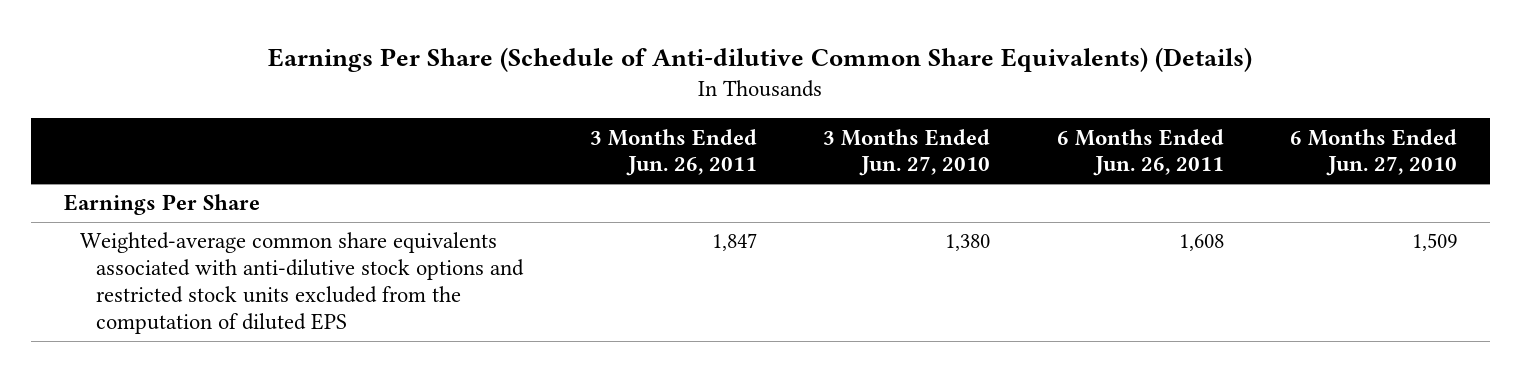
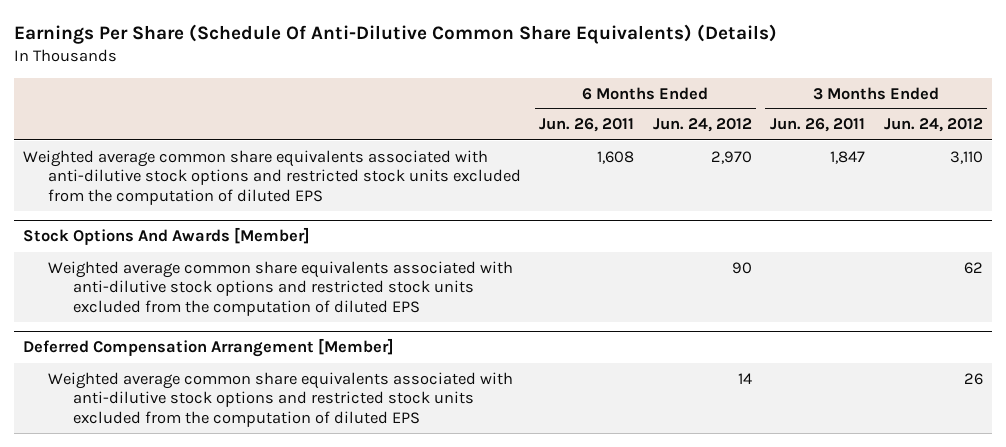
- Earnings Per Share (Schedule of Anti-dilutive Common Share Equivalents) (Details)
+ Earnings Per Share (Schedule Of Anti-Dilutive Common Share Equivalents) (Details)
- | 3 Months Ended Jun. 26, 2011 | 3 Months Ended Jun. 27, 2010 | 6 Months Ended Jun. 26, 2011 | 6 Months Ended Jun. 27, 2010
+ | 6 Months Ended Jun. 26, 2011 | 6 Months Ended Jun. 24, 2012 | 3 Months Ended Jun. 26, 2011 | 3 Months Ended Jun. 24, 2012
- Earnings Per Share
- Weighted-average common share equivalents associated with anti-dilutive stock options and restricted stock units excluded from the computation of diluted EPS | 1,847 | 1,380 | 1,608 | 1,509
+ Weighted average common share equivalents associated with anti-dilutive stock options and restricted stock units excluded from the computation of diluted EPS | 1,608 | 2,970 | 1,847 | 3,110
+ Stock Options And Awards [Member]
+ Weighted average common share equivalents associated with anti-dilutive stock options and restricted stock units excluded from the computation of diluted EPS | | 90 | | 62
+ Deferred Compensation Arrangement [Member]
+ Weighted average common share equivalents associated with anti-dilutive stock options and restricted stock units excluded from the computation of diluted EPS | | 14 | | 26

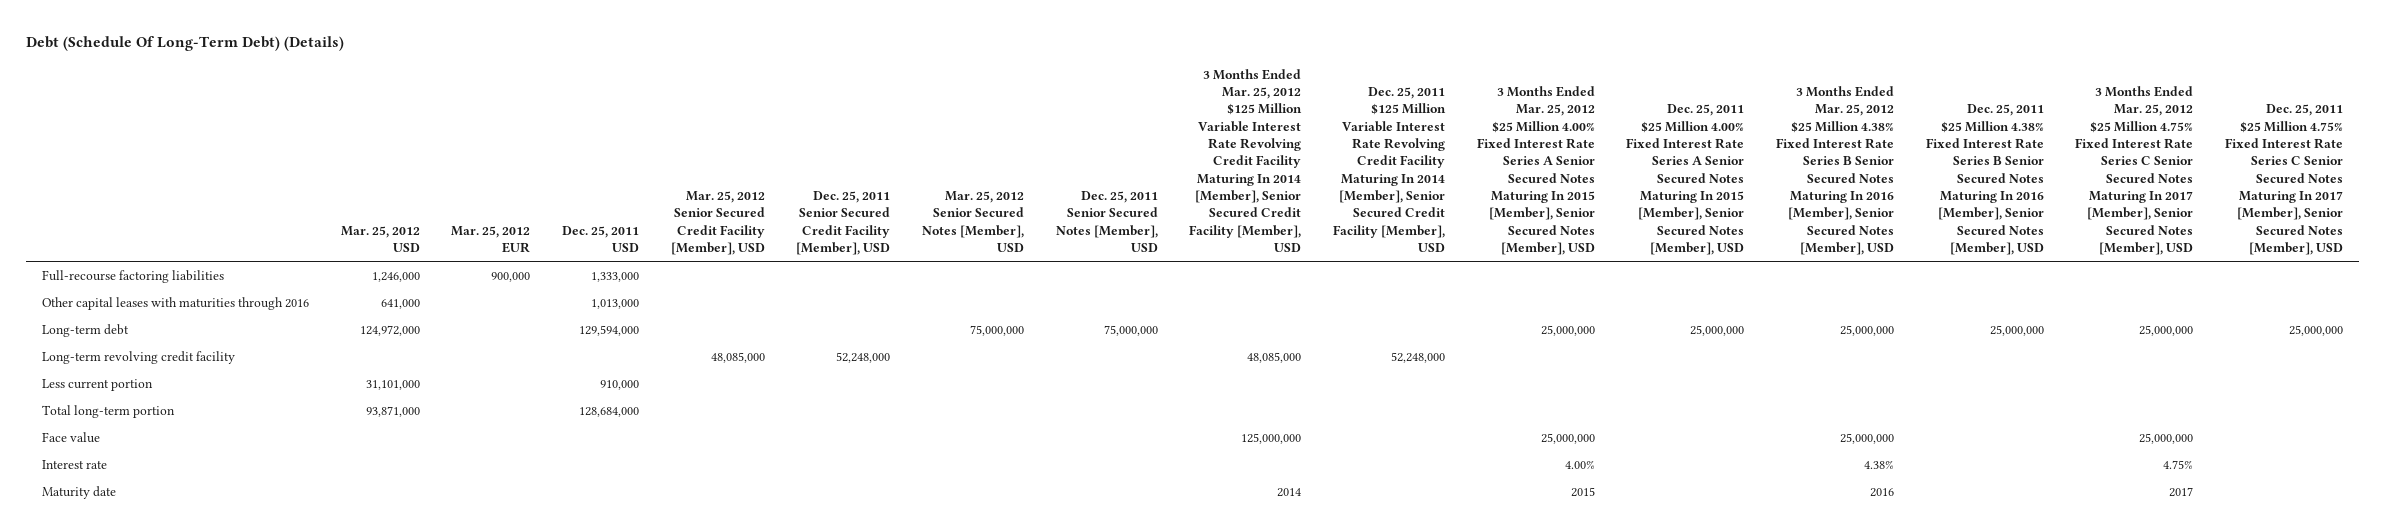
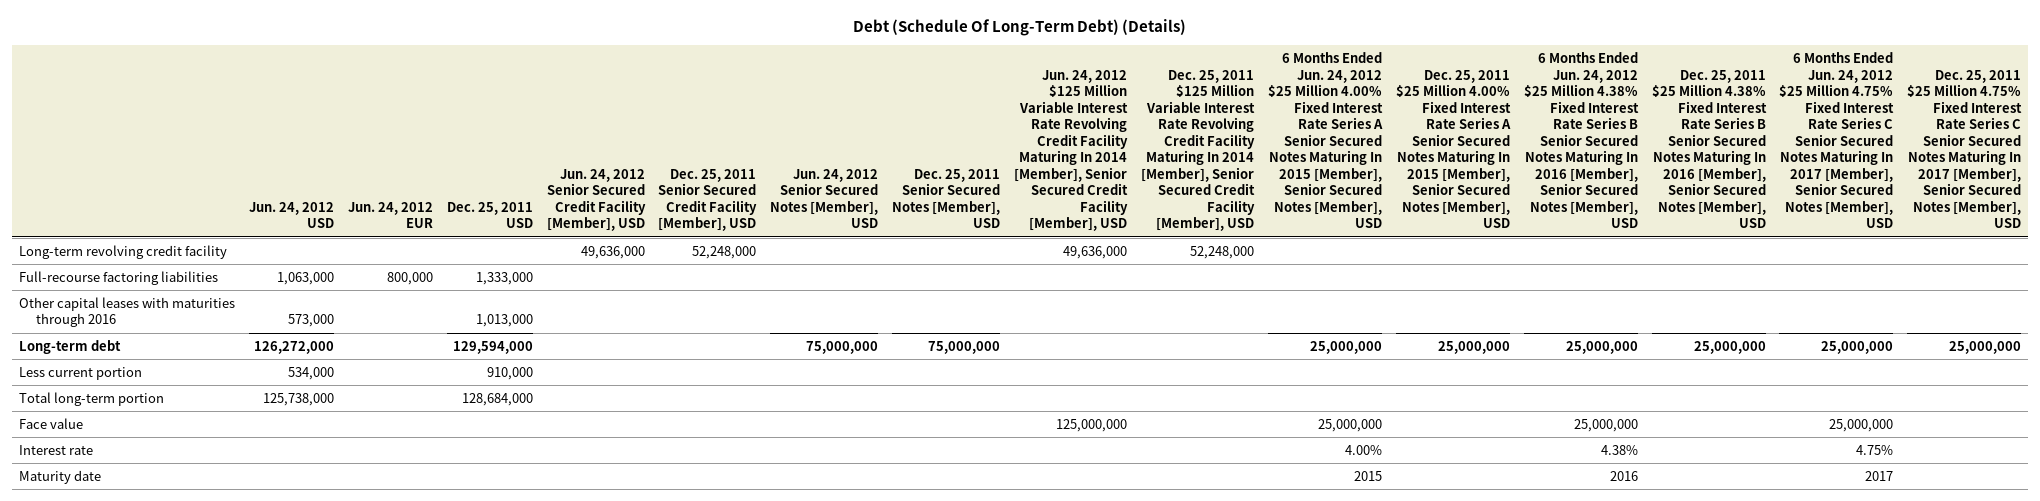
- | Mar. 25, 2012 USD | Mar. 25, 2012 EUR | Dec. 25, 2011 USD | Mar. 25, 2012 Senior Secured Credit Facility [Member], USD | Dec. 25, 2011 Senior Secured Credit Facility [Member], USD | Mar. 25, 2012 Senior Secured Notes [Member], USD | Dec. 25, 2011 Senior Secured Notes [Member], USD | 3 Months Ended Mar. 25, 2012 $125 Million Variable Interest Rate Revolving Credit Facility Maturing In 2014 [Member], Senior Secured Credit Facility [Member], USD | Dec. 25, 2011 $125 Million Variable Interest Rate Revolving Credit Facility Maturing In 2014 [Member], Senior Secured Credit Facility [Member], USD | 3 Months Ended Mar. 25, 2012 $25 Million 4.00% Fixed Interest Rate Series A Senior Secured Notes Maturing In 2015 [Member], Senior Secured Notes [Member], USD | Dec. 25, 2011 $25 Million 4.00% Fixed Interest Rate Series A Senior Secured Notes Maturing In 2015 [Member], Senior Secured Notes [Member], USD | 3 Months Ended Mar. 25, 2012 $25 Million 4.38% Fixed Interest Rate Series B Senior Secured Notes Maturing In 2016 [Member], Senior Secured Notes [Member], USD | Dec. 25, 2011 $25 Million 4.38% Fixed Interest Rate Series B Senior Secured Notes Maturing In 2016 [Member], Senior Secured Notes [Member], USD | 3 Months Ended Mar. 25, 2012 $25 Million 4.75% Fixed Interest Rate Series C Senior Secured Notes Maturing In 2017 [Member], Senior Secured Notes [Member], USD | Dec. 25, 2011 $25 Million 4.75% Fixed Interest Rate Series C Senior Secured Notes Maturing In 2017 [Member], Senior Secured Notes [Member], USD
+ | Jun. 24, 2012 USD | Jun. 24, 2012 EUR | Dec. 25, 2011 USD | Jun. 24, 2012 Senior Secured Credit Facility [Member], USD | Dec. 25, 2011 Senior Secured Credit Facility [Member], USD | Jun. 24, 2012 Senior Secured Notes [Member], USD | Dec. 25, 2011 Senior Secured Notes [Member], USD | Jun. 24, 2012 $125 Million Variable Interest Rate Revolving Credit Facility Maturing In 2014 [Member], Senior Secured Credit Facility [Member], USD | Dec. 25, 2011 $125 Million Variable Interest Rate Revolving Credit Facility Maturing In 2014 [Member], Senior Secured Credit Facility [Member], USD | 6 Months Ended Jun. 24, 2012 $25 Million 4.00% Fixed Interest Rate Series A Senior Secured Notes Maturing In 2015 [Member], Senior Secured Notes [Member], USD | Dec. 25, 2011 $25 Million 4.00% Fixed Interest Rate Series A Senior Secured Notes Maturing In 2015 [Member], Senior Secured Notes [Member], USD | 6 Months Ended Jun. 24, 2012 $25 Million 4.38% Fixed Interest Rate Series B Senior Secured Notes Maturing In 2016 [Member], Senior Secured Notes [Member], USD | Dec. 25, 2011 $25 Million 4.38% Fixed Interest Rate Series B Senior Secured Notes Maturing In 2016 [Member], Senior Secured Notes [Member], USD | 6 Months Ended Jun. 24, 2012 $25 Million 4.75% Fixed Interest Rate Series C Senior Secured Notes Maturing In 2017 [Member], Senior Secured Notes [Member], USD | Dec. 25, 2011 $25 Million 4.75% Fixed Interest Rate Series C Senior Secured Notes Maturing In 2017 [Member], Senior Secured Notes [Member], USD
moved up: Long-term revolving credit facility | | | | 49,636,000 | 52,248,000 | | | 49,636,000 | 52,248,000 | | | | | |

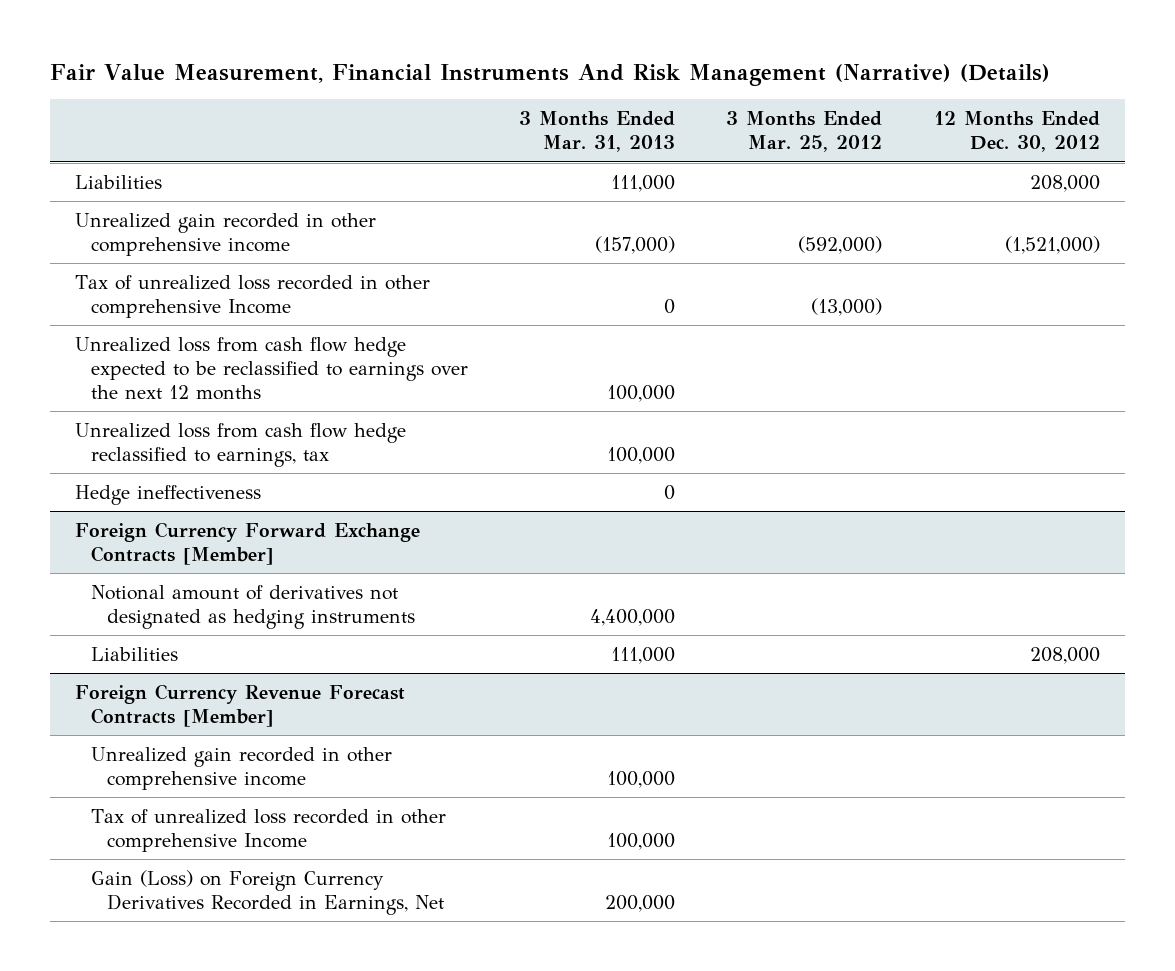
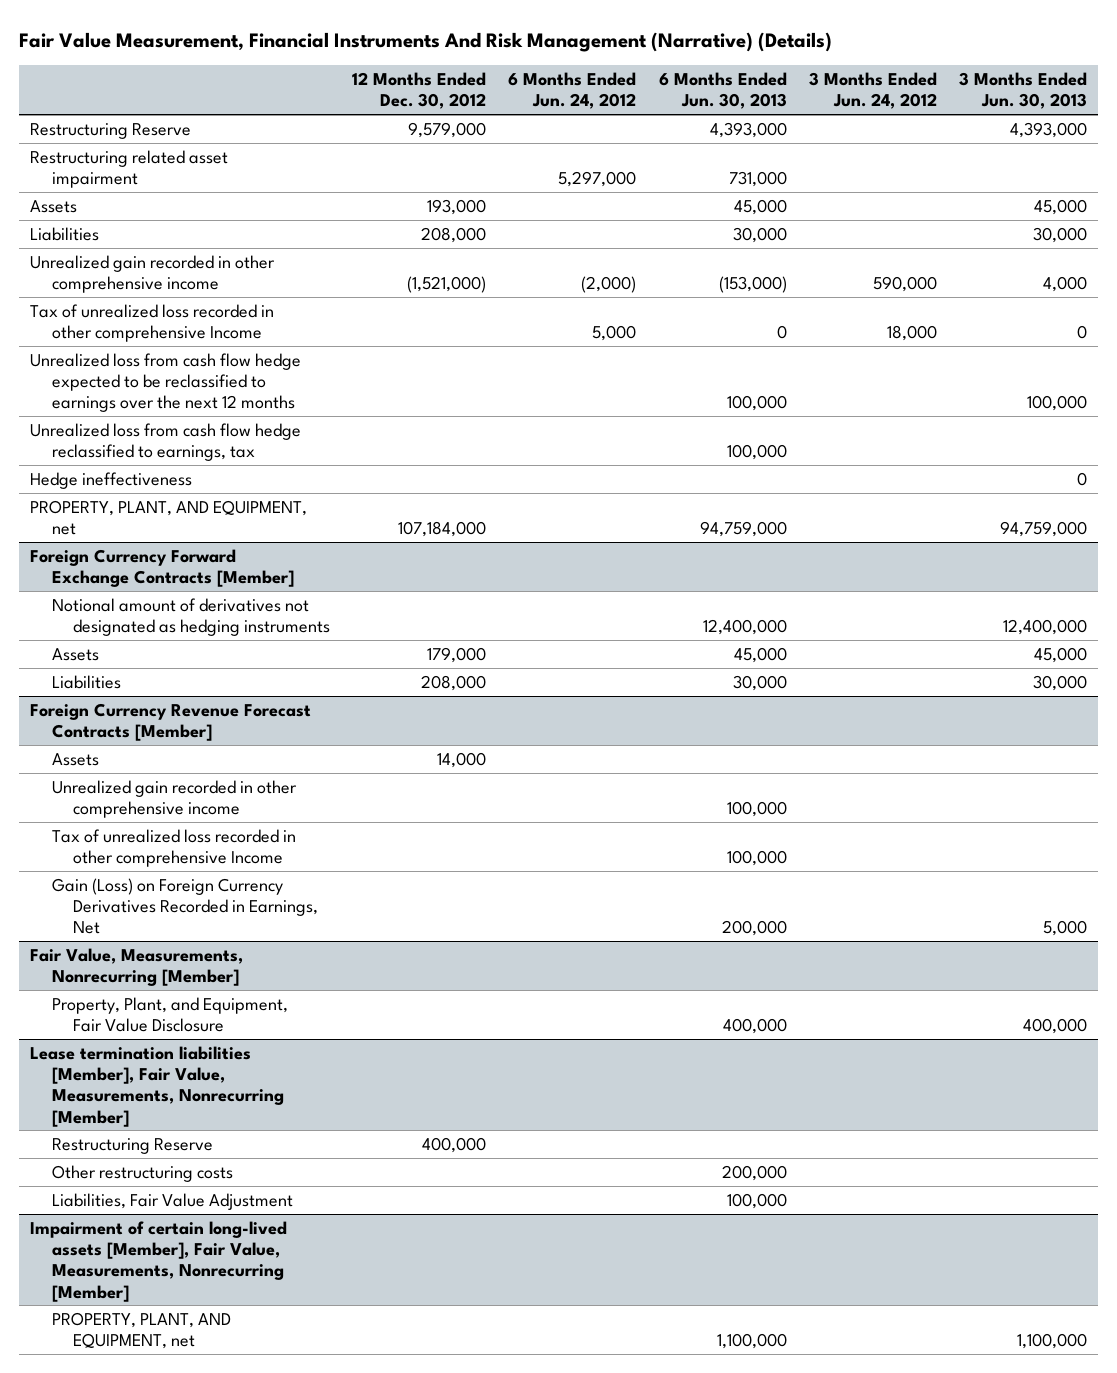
- | 3 Months Ended Mar. 31, 2013 | 3 Months Ended Mar. 25, 2012 | 12 Months Ended Dec. 30, 2012
+ | 12 Months Ended Dec. 30, 2012 | 6 Months Ended Jun. 24, 2012 | 6 Months Ended Jun. 30, 2013 | 3 Months Ended Jun. 24, 2012 | 3 Months Ended Jun. 30, 2013
+ Restructuring Reserve | 9,579,000 | | 4,393,000 | | 4,393,000
+ Restructuring related asset impairment | | 5,297,000 | 731,000 | |
+ Assets | 193,000 | | 45,000 | | 45,000
+ PROPERTY, PLANT, AND EQUIPMENT, net | 107,184,000 | | 94,759,000 | | 94,759,000
@ Foreign Currency Forward Exchange Contracts [Member]
+ Assets | 179,000 | | 45,000 | | 45,000
@ Foreign Currency Revenue Forecast Contracts [Member]
+ Assets | 14,000 | | | |
+ Fair Value, Measurements, Nonrecurring [Member]
+ Property, Plant, and Equipment, Fair Value Disclosure | | | 400,000 | | 400,000
+ Lease termination liabilities [Member], Fair Value, Measurements, Nonrecurring [Member]
+ Restructuring Reserve | 400,000 | | | |
+ Other restructuring costs | | | 200,000 | |
+ Liabilities, Fair Value Adjustment | | | 100,000 | |
+ Impairment of certain long-lived assets [Member], Fair Value, Measurements, Nonrecurring [Member]
+ PROPERTY, PLANT, AND EQUIPMENT, net | | | 1,100,000 | | 1,100,000

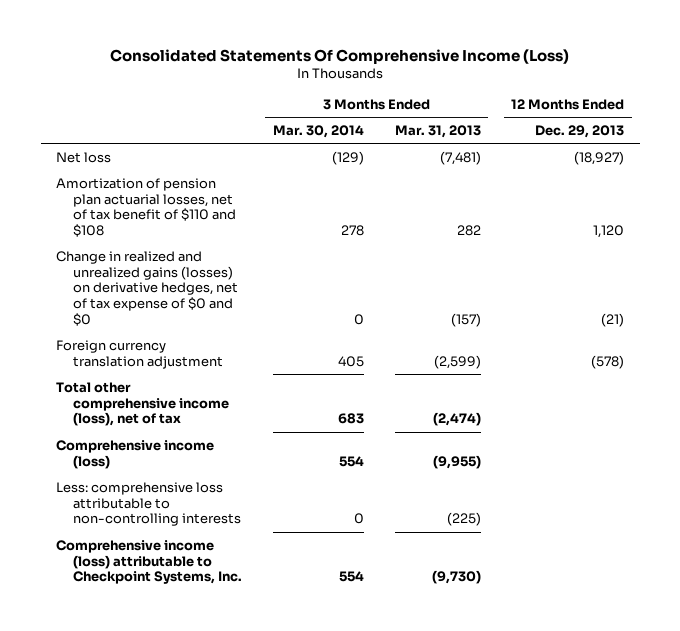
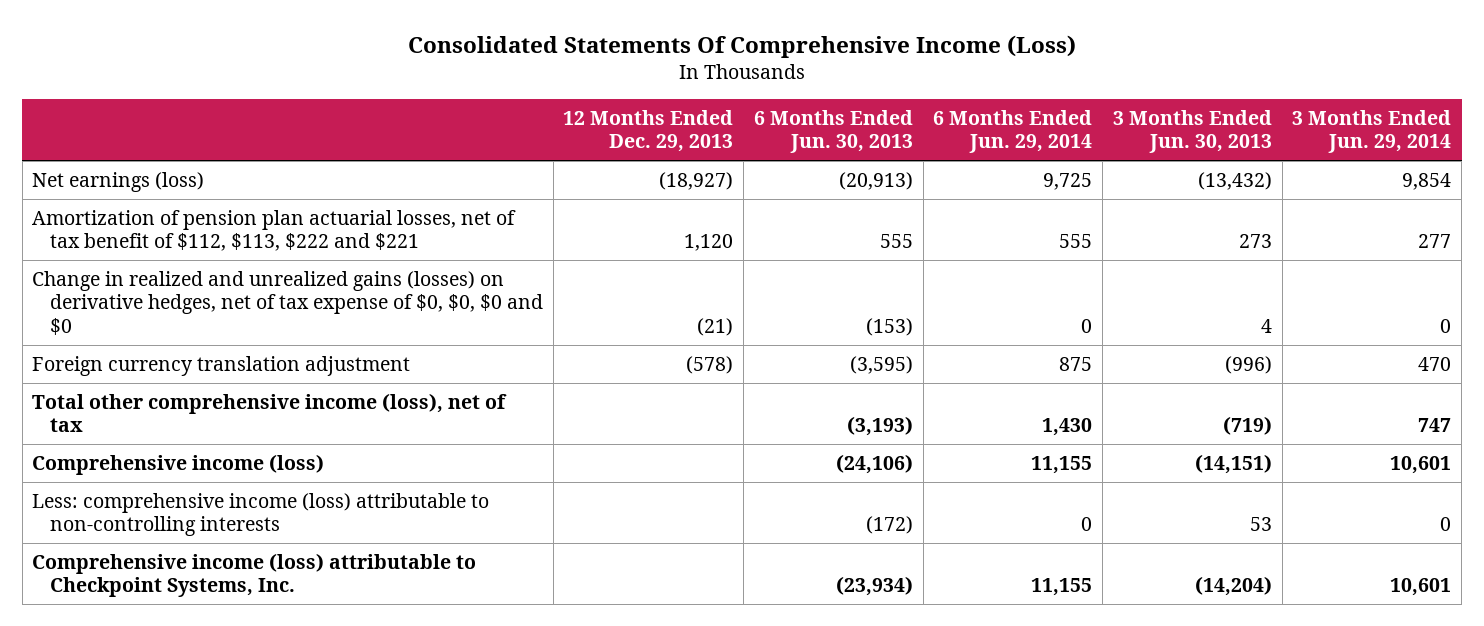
- | 3 Months Ended Mar. 30, 2014 | 3 Months Ended Mar. 31, 2013 | 12 Months Ended Dec. 29, 2013
+ | 12 Months Ended Dec. 29, 2013 | 6 Months Ended Jun. 30, 2013 | 6 Months Ended Jun. 29, 2014 | 3 Months Ended Jun. 30, 2013 | 3 Months Ended Jun. 29, 2014
- Net loss | (129) | (7,481) | (18,927)
- Amortization of pension plan actuarial losses, net of tax benefit of $110 and $108 | 278 | 282 | 1,120
- Change in realized and unrealized gains (losses) on derivative hedges, net of tax expense of $0 and $0 | 0 | (157) | (21)
+ Net earnings (loss) | (18,927) | (20,913) | 9,725 | (13,432) | 9,854
+ Amortization of pension plan actuarial losses, net of tax benefit of $112, $113, $222 and $221 | 1,120 | 555 | 555 | 273 | 277
+ Change in realized and unrealized gains (losses) on derivative hedges, net of tax expense of $0, $0, $0 and $0 | (21) | (153) | 0 | 4 | 0
- Less: comprehensive loss attributable to non-controlling interests | 0 | (225) |
+ Less: comprehensive income (loss) attributable to non-controlling interests | | (172) | 0 | 53 | 0

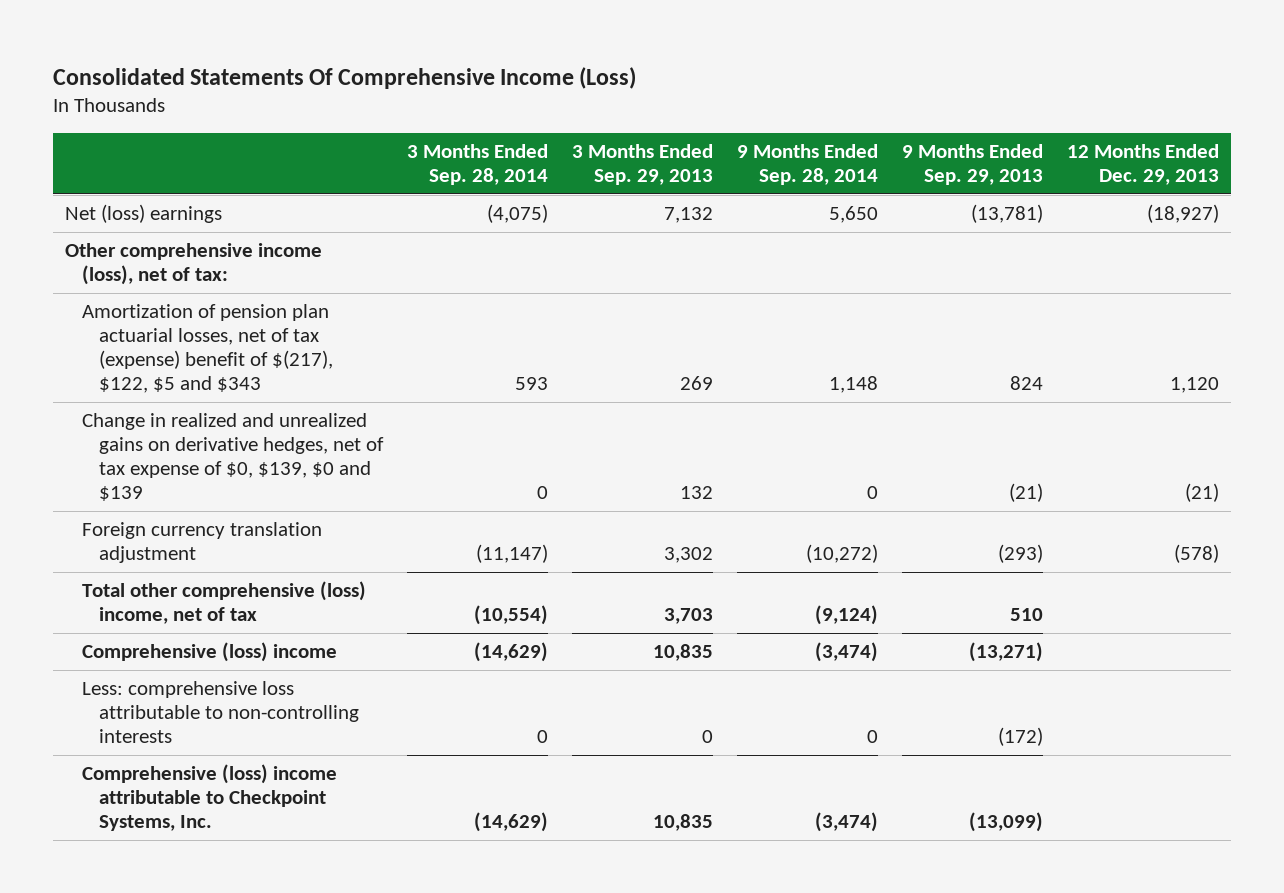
- | 12 Months Ended Dec. 29, 2013 | 6 Months Ended Jun. 30, 2013 | 6 Months Ended Jun. 29, 2014 | 3 Months Ended Jun. 30, 2013 | 3 Months Ended Jun. 29, 2014
+ | 3 Months Ended Sep. 28, 2014 | 3 Months Ended Sep. 29, 2013 | 9 Months Ended Sep. 28, 2014 | 9 Months Ended Sep. 29, 2013 | 12 Months Ended Dec. 29, 2013
- Net earnings (loss) | (18,927) | (20,913) | 9,725 | (13,432) | 9,854
- Amortization of pension plan actuarial losses, net of tax benefit of $112, $113, $222 and $221 | 1,120 | 555 | 555 | 273 | 277
- Change in realized and unrealized gains (losses) on derivative hedges, net of tax expense of $0, $0, $0 and $0 | (21) | (153) | 0 | 4 | 0
+ Net (loss) earnings | (4,075) | 7,132 | 5,650 | (13,781) | (18,927)
+ Other comprehensive income (loss), net of tax:
+ Amortization of pension plan actuarial losses, net of tax (expense) benefit of $(217), $122, $5 and $343 | 593 | 269 | 1,148 | 824 | 1,120
+ Change in realized and unrealized gains on derivative hedges, net of tax expense of $0, $139, $0 and $139 | 0 | 132 | 0 | (21) | (21)
- Total other comprehensive income (loss), net of tax | | (3,193) | 1,430 | (719) | 747
- Comprehensive income (loss) | | (24,106) | 11,155 | (14,151) | 10,601
- Less: comprehensive income (loss) attributable to non-controlling interests | | (172) | 0 | 53 | 0
- Comprehensive income (loss) attributable to Checkpoint Systems, Inc. | | (23,934) | 11,155 | (14,204) | 10,601
+ Total other comprehensive (loss) income, net of tax | (10,554) | 3,703 | (9,124) | 510 |
+ Comprehensive (loss) income | (14,629) | 10,835 | (3,474) | (13,271) |
+ Less: comprehensive loss attributable to non-controlling interests | 0 | 0 | 0 | (172) |
+ Comprehensive (loss) income attributable to Checkpoint Systems, Inc. | (14,629) | 10,835 | (3,474) | (13,099) |

